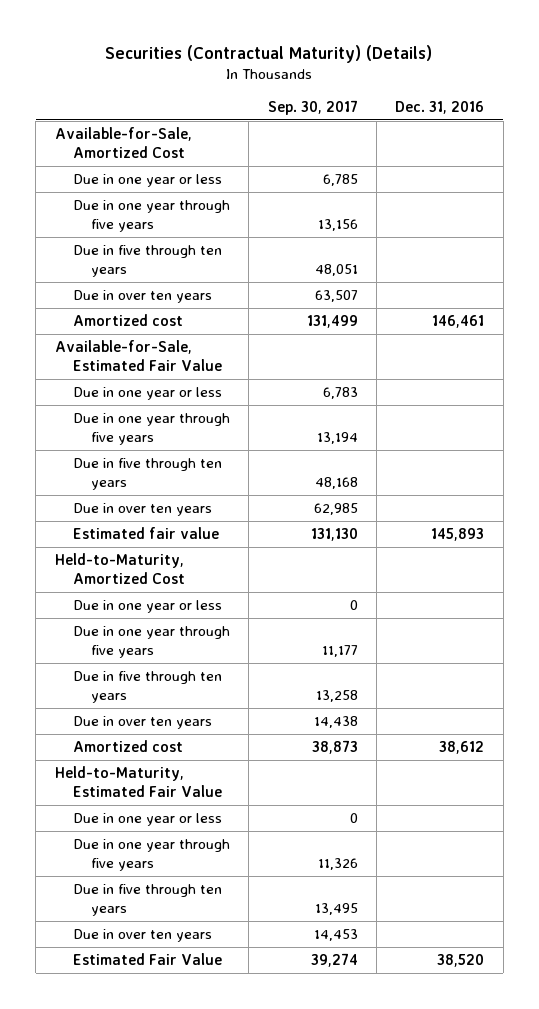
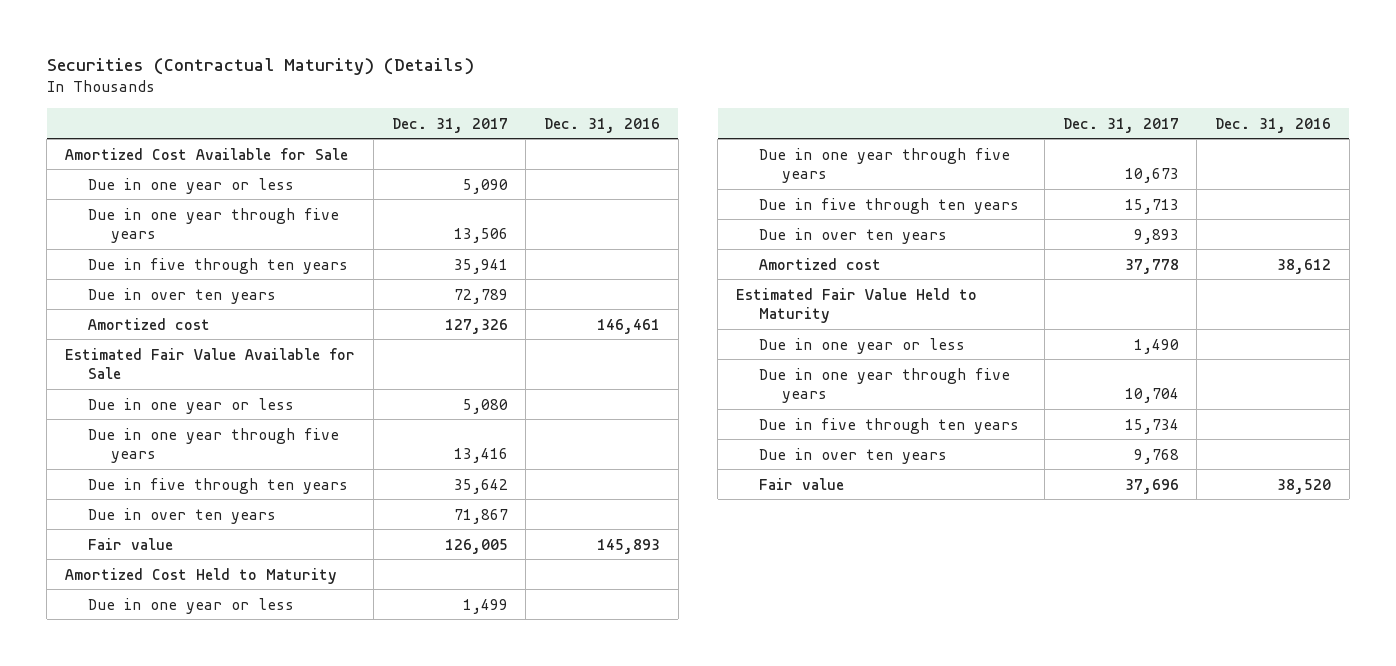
- | Sep. 30, 2017 | Dec. 31, 2016
+ | Dec. 31, 2017 | Dec. 31, 2016
- Available-for-Sale, Amortized Cost
+ Amortized Cost Available for Sale
- Available-for-Sale, Estimated Fair Value
+ Estimated Fair Value Available for Sale
- Estimated fair value | 131,130 | 145,893
- Held-to-Maturity, Amortized Cost
+ Fair value | 126,005 | 145,893
+ Amortized Cost Held to Maturity
- Held-to-Maturity, Estimated Fair Value
+ Estimated Fair Value Held to Maturity
- Estimated Fair Value | 39,274 | 38,520
+ Fair value | 37,696 | 38,520

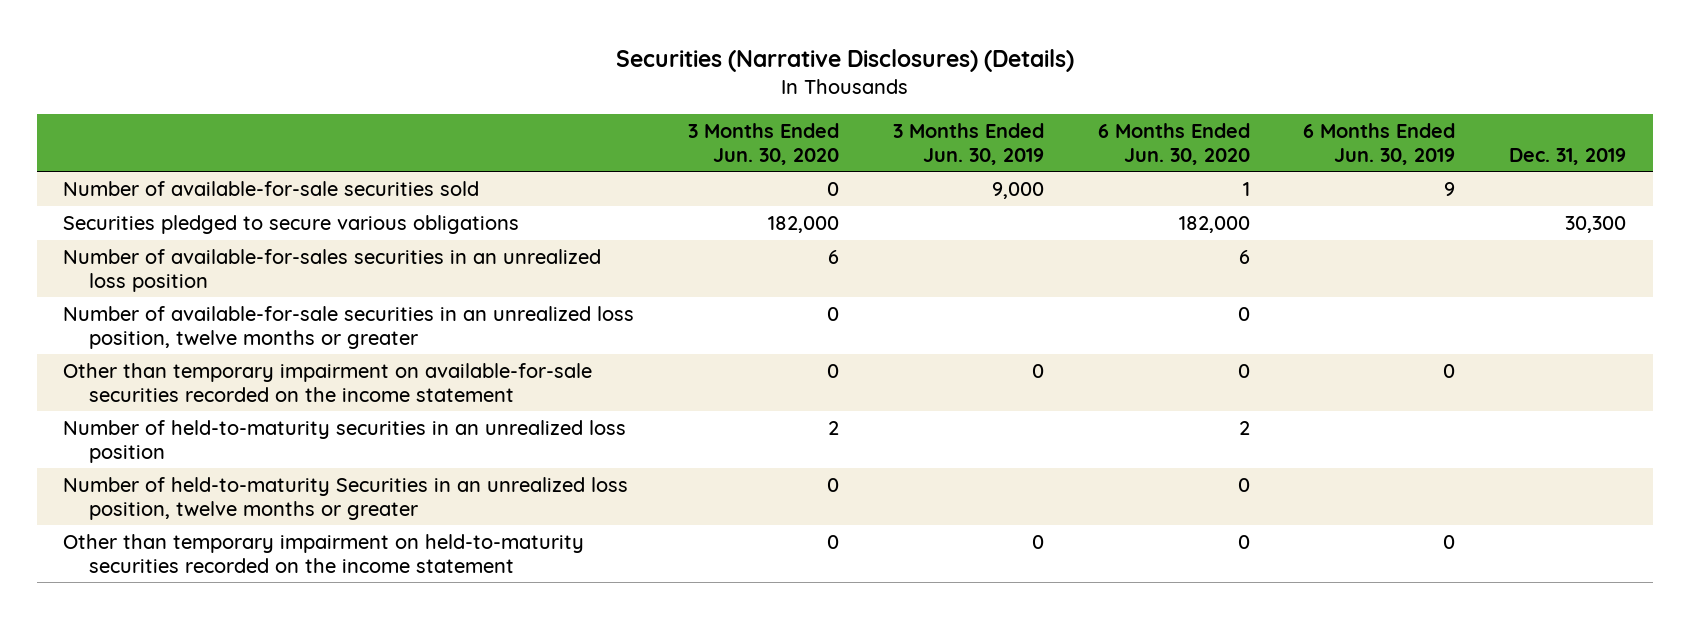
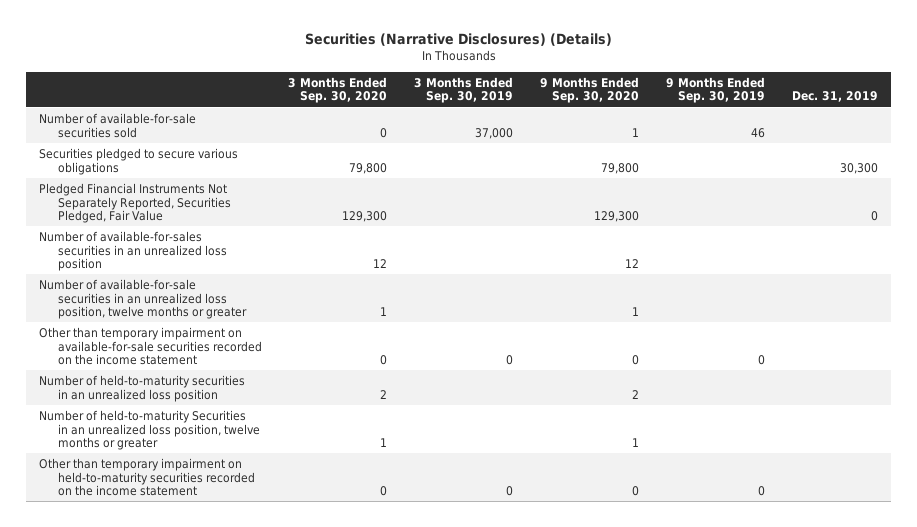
- | 3 Months Ended Jun. 30, 2020 | 3 Months Ended Jun. 30, 2019 | 6 Months Ended Jun. 30, 2020 | 6 Months Ended Jun. 30, 2019 | Dec. 31, 2019
+ | 3 Months Ended Sep. 30, 2020 | 3 Months Ended Sep. 30, 2019 | 9 Months Ended Sep. 30, 2020 | 9 Months Ended Sep. 30, 2019 | Dec. 31, 2019
+ Pledged Financial Instruments Not Separately Reported, Securities Pledged, Fair Value | 129,300 | | 129,300 | | 0

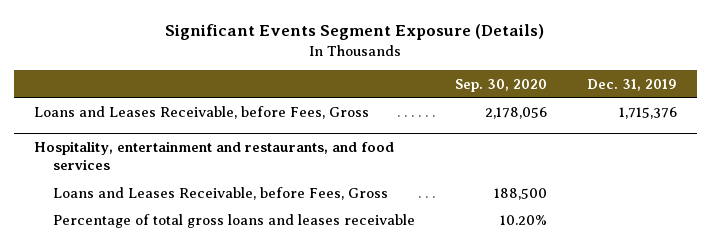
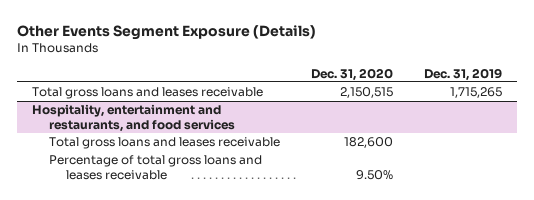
- Significant Events Segment Exposure (Details)
+ Other Events Segment Exposure (Details)
- | Sep. 30, 2020 | Dec. 31, 2019
+ | Dec. 31, 2020 | Dec. 31, 2019
- Loans and Leases Receivable, before Fees, Gross | 2,178,056 | 1,715,376
+ Total gross loans and leases receivable | 2,150,515 | 1,715,265
@ Hospitality, entertainment and restaurants, and food services
- Loans and Leases Receivable, before Fees, Gross | 188,500 |
+ Total gross loans and leases receivable | 182,600 |

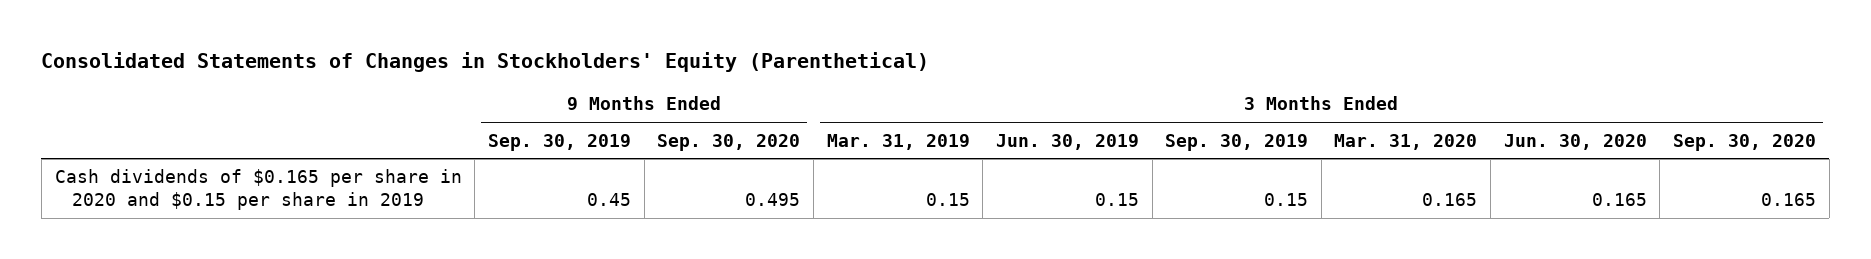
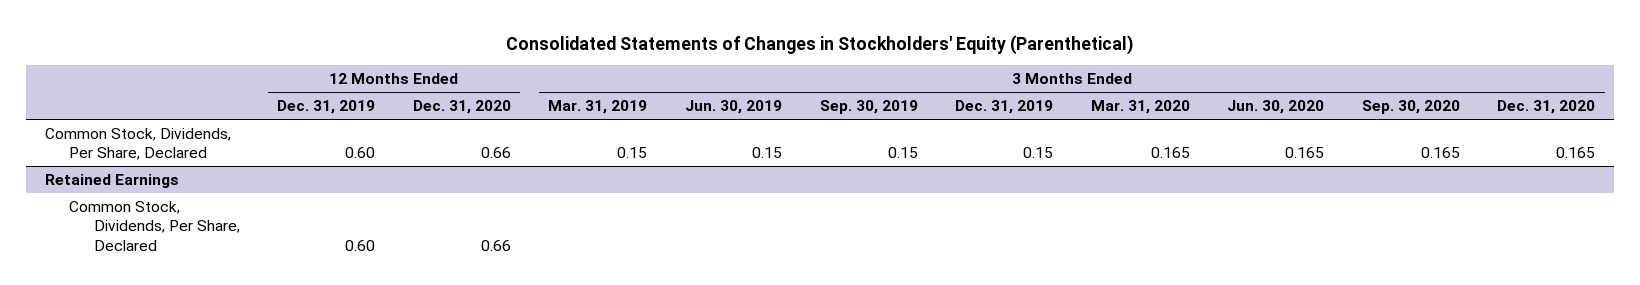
- | 9 Months Ended Sep. 30, 2019 | 9 Months Ended Sep. 30, 2020 | 3 Months Ended Mar. 31, 2019 | 3 Months Ended Jun. 30, 2019 | 3 Months Ended Sep. 30, 2019 | 3 Months Ended Mar. 31, 2020 | 3 Months Ended Jun. 30, 2020 | 3 Months Ended Sep. 30, 2020
+ | 12 Months Ended Dec. 31, 2019 | 12 Months Ended Dec. 31, 2020 | 3 Months Ended Mar. 31, 2019 | 3 Months Ended Jun. 30, 2019 | 3 Months Ended Sep. 30, 2019 | 3 Months Ended Dec. 31, 2019 | 3 Months Ended Mar. 31, 2020 | 3 Months Ended Jun. 30, 2020 | 3 Months Ended Sep. 30, 2020 | 3 Months Ended Dec. 31, 2020
- Cash dividends of $0.165 per share in 2020 and $0.15 per share in 2019 | 0.45 | 0.495 | 0.15 | 0.15 | 0.15 | 0.165 | 0.165 | 0.165
+ Common Stock, Dividends, Per Share, Declared | 0.60 | 0.66 | 0.15 | 0.15 | 0.15 | 0.15 | 0.165 | 0.165 | 0.165 | 0.165
+ Retained Earnings
+ Common Stock, Dividends, Per Share, Declared | 0.60 | 0.66 | | | | | | | |

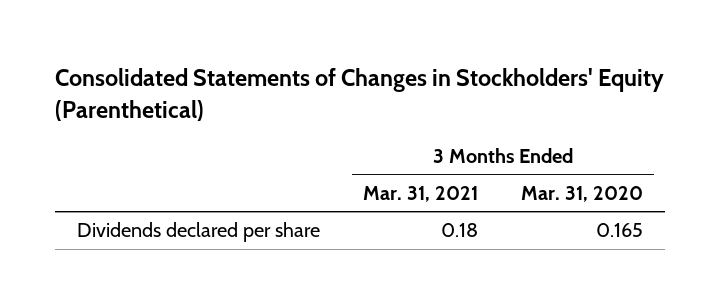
- | 12 Months Ended Dec. 31, 2019 | 12 Months Ended Dec. 31, 2020 | 3 Months Ended Mar. 31, 2019 | 3 Months Ended Jun. 30, 2019 | 3 Months Ended Sep. 30, 2019 | 3 Months Ended Dec. 31, 2019 | 3 Months Ended Mar. 31, 2020 | 3 Months Ended Jun. 30, 2020 | 3 Months Ended Sep. 30, 2020 | 3 Months Ended Dec. 31, 2020
+ | 3 Months Ended Mar. 31, 2021 | 3 Months Ended Mar. 31, 2020
- Common Stock, Dividends, Per Share, Declared | 0.60 | 0.66 | 0.15 | 0.15 | 0.15 | 0.15 | 0.165 | 0.165 | 0.165 | 0.165
- Retained Earnings
- Common Stock, Dividends, Per Share, Declared | 0.60 | 0.66 | | | | | | | |
+ Dividends declared per share | 0.18 | 0.165

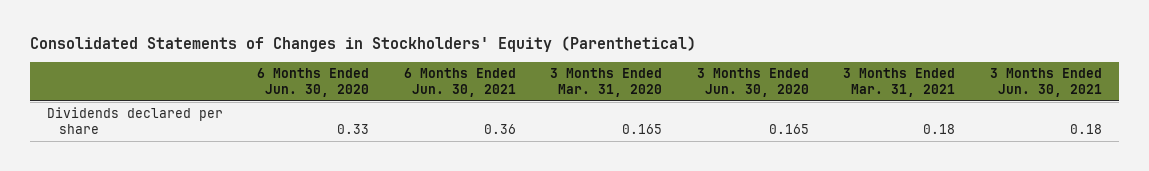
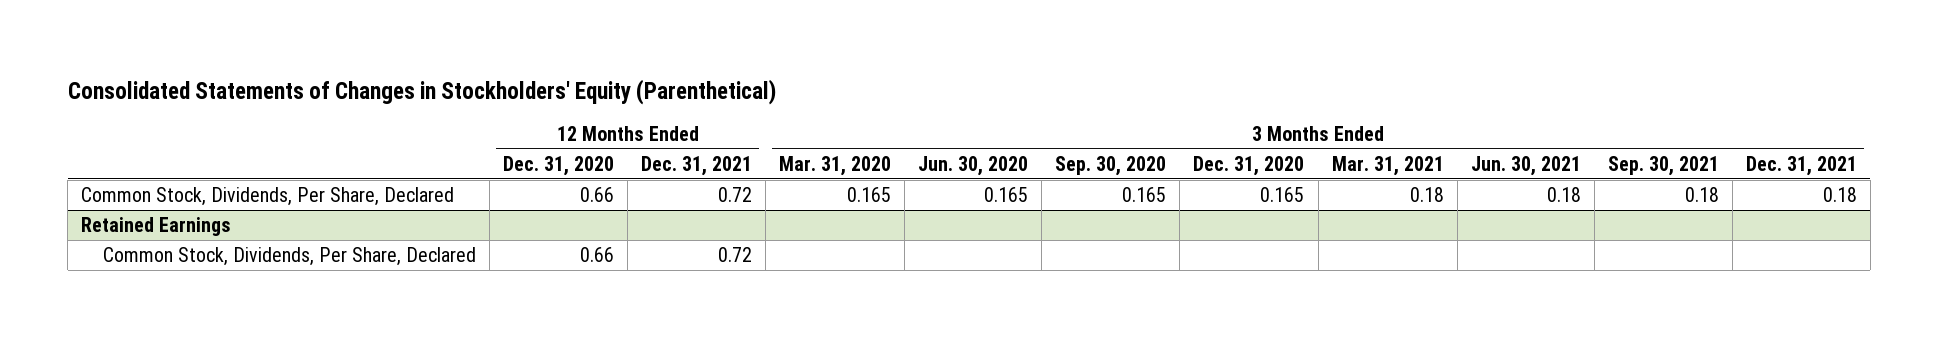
- | 6 Months Ended Jun. 30, 2020 | 6 Months Ended Jun. 30, 2021 | 3 Months Ended Mar. 31, 2020 | 3 Months Ended Jun. 30, 2020 | 3 Months Ended Mar. 31, 2021 | 3 Months Ended Jun. 30, 2021
+ | 12 Months Ended Dec. 31, 2020 | 12 Months Ended Dec. 31, 2021 | 3 Months Ended Mar. 31, 2020 | 3 Months Ended Jun. 30, 2020 | 3 Months Ended Sep. 30, 2020 | 3 Months Ended Dec. 31, 2020 | 3 Months Ended Mar. 31, 2021 | 3 Months Ended Jun. 30, 2021 | 3 Months Ended Sep. 30, 2021 | 3 Months Ended Dec. 31, 2021
- Dividends declared per share | 0.33 | 0.36 | 0.165 | 0.165 | 0.18 | 0.18
+ Common Stock, Dividends, Per Share, Declared | 0.66 | 0.72 | 0.165 | 0.165 | 0.165 | 0.165 | 0.18 | 0.18 | 0.18 | 0.18
+ Retained Earnings
+ Common Stock, Dividends, Per Share, Declared | 0.66 | 0.72 | | | | | | | |

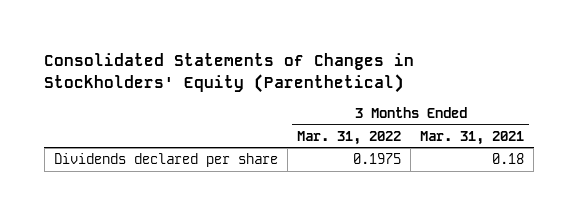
- | 12 Months Ended Dec. 31, 2020 | 12 Months Ended Dec. 31, 2021 | 3 Months Ended Mar. 31, 2020 | 3 Months Ended Jun. 30, 2020 | 3 Months Ended Sep. 30, 2020 | 3 Months Ended Dec. 31, 2020 | 3 Months Ended Mar. 31, 2021 | 3 Months Ended Jun. 30, 2021 | 3 Months Ended Sep. 30, 2021 | 3 Months Ended Dec. 31, 2021
+ | 3 Months Ended Mar. 31, 2022 | 3 Months Ended Mar. 31, 2021
- Common Stock, Dividends, Per Share, Declared | 0.66 | 0.72 | 0.165 | 0.165 | 0.165 | 0.165 | 0.18 | 0.18 | 0.18 | 0.18
- Retained Earnings
- Common Stock, Dividends, Per Share, Declared | 0.66 | 0.72 | | | | | | | |
+ Dividends declared per share | 0.1975 | 0.18

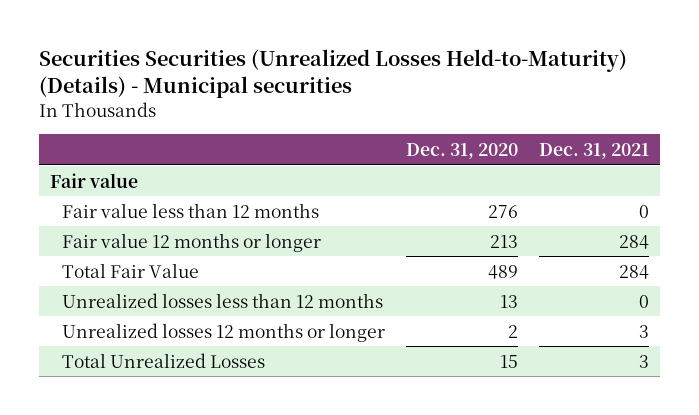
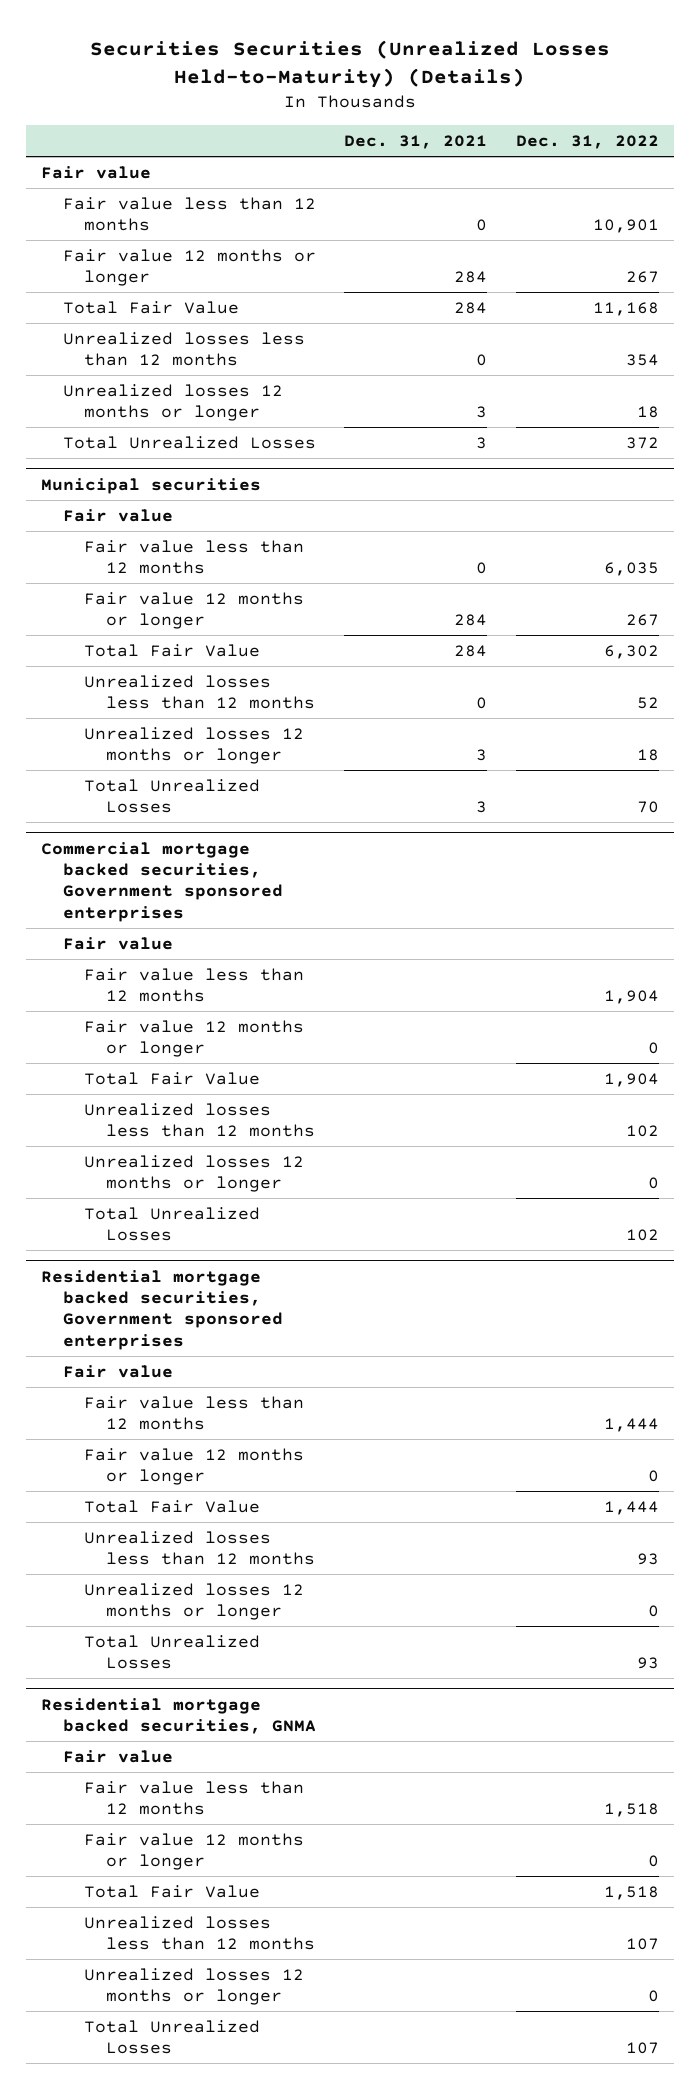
- Securities Securities (Unrealized Losses Held-to-Maturity) (Details) - Municipal securities
+ Securities Securities (Unrealized Losses Held-to-Maturity) (Details)
- | Dec. 31, 2020 | Dec. 31, 2021
+ | Dec. 31, 2021 | Dec. 31, 2022
+ Municipal securities
+ Fair value
+ Fair value less than 12 months | 0 | 6,035
+ Fair value 12 months or longer | 284 | 267
+ Total Fair Value | 284 | 6,302
+ Unrealized losses less than 12 months | 0 | 52
+ Unrealized losses 12 months or longer | 3 | 18
+ Total Unrealized Losses | 3 | 70
+ Commercial mortgage backed securities, Government sponsored enterprises
+ Fair value
+ Fair value less than 12 months | | 1,904
+ Fair value 12 months or longer | | 0
+ Total Fair Value | | 1,904
+ Unrealized losses less than 12 months | | 102
+ Unrealized losses 12 months or longer | | 0
+ Total Unrealized Losses | | 102
+ Residential mortgage backed securities, Government sponsored enterprises
+ Fair value
+ Fair value less than 12 months | | 1,444
+ Fair value 12 months or longer | | 0
+ Total Fair Value | | 1,444
+ Unrealized losses less than 12 months | | 93
+ Unrealized losses 12 months or longer | | 0
+ Total Unrealized Losses | | 93
+ Residential mortgage backed securities, GNMA
+ Fair value
+ Fair value less than 12 months | | 1,518
+ Fair value 12 months or longer | | 0
+ Total Fair Value | | 1,518
+ Unrealized losses less than 12 months | | 107
+ Unrealized losses 12 months or longer | | 0
+ Total Unrealized Losses | | 107

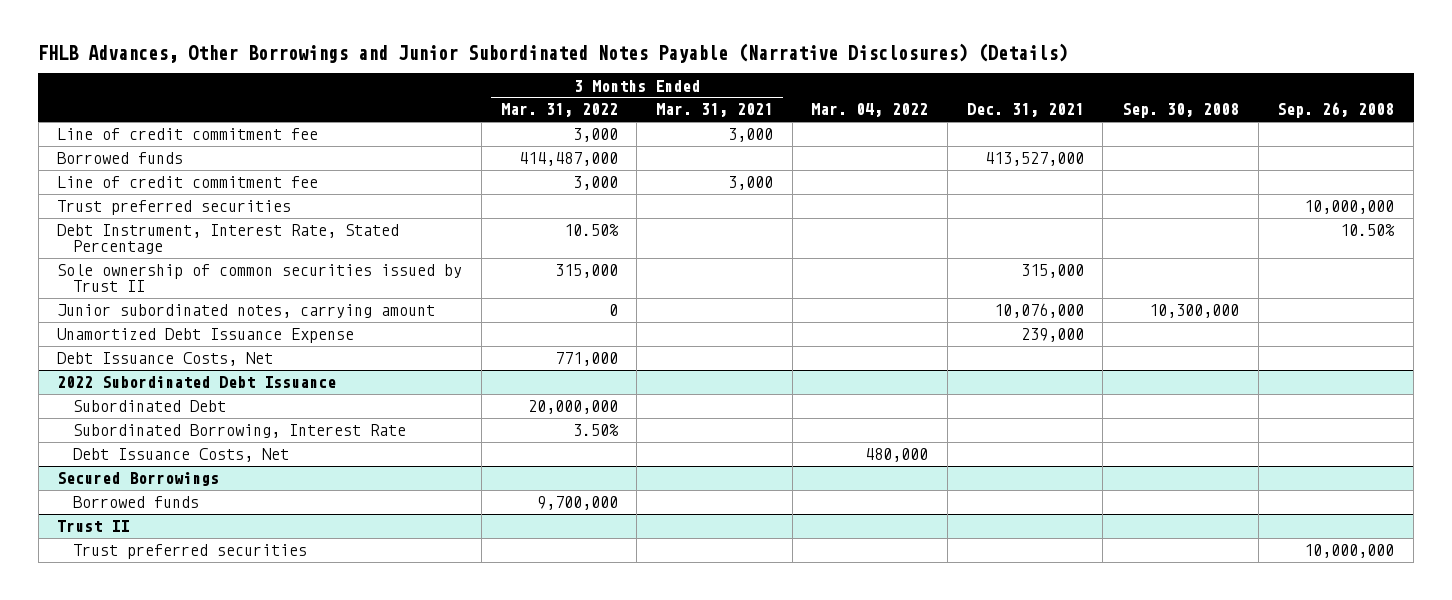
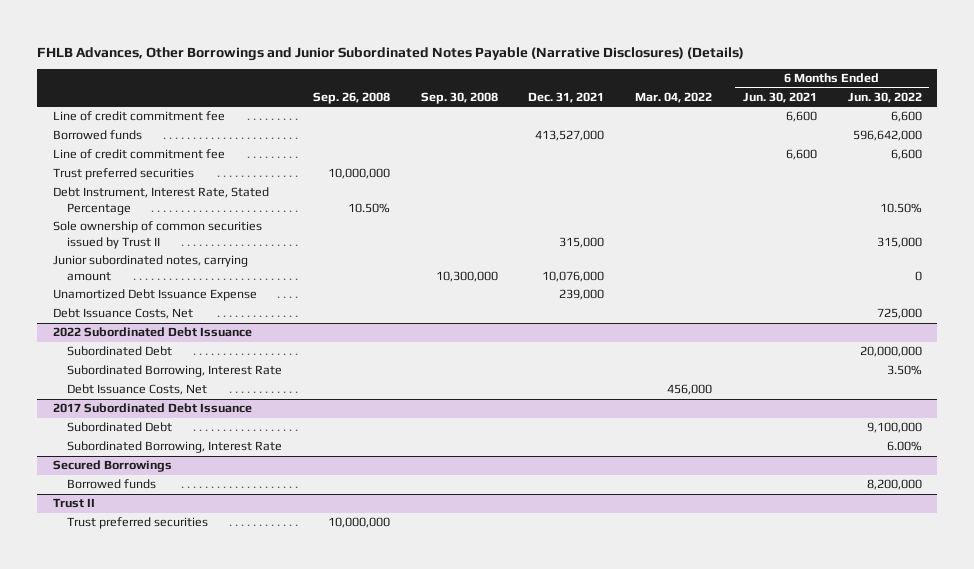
- | 3 Months Ended Mar. 31, 2022 | 3 Months Ended Mar. 31, 2021 | Mar. 04, 2022 | Dec. 31, 2021 | Sep. 30, 2008 | Sep. 26, 2008
+ | Sep. 26, 2008 | Sep. 30, 2008 | Dec. 31, 2021 | Mar. 04, 2022 | 6 Months Ended Jun. 30, 2021 | 6 Months Ended Jun. 30, 2022
@ 2022 Subordinated Debt Issuance
- Debt Issuance Costs, Net | | | 480,000 | | |
+ Debt Issuance Costs, Net | | | | 456,000 | |
+ 2017 Subordinated Debt Issuance
+ Subordinated Debt | | | | | | 9,100,000
+ Subordinated Borrowing, Interest Rate | | | | | | 6.00%

